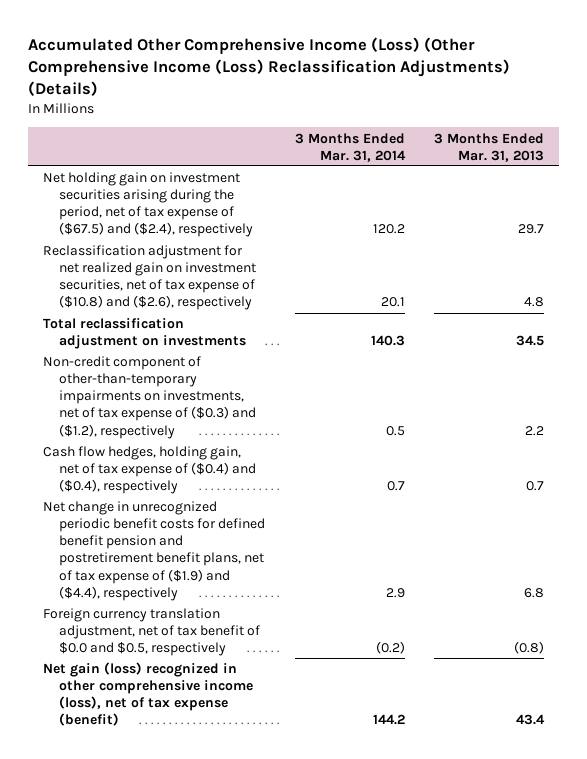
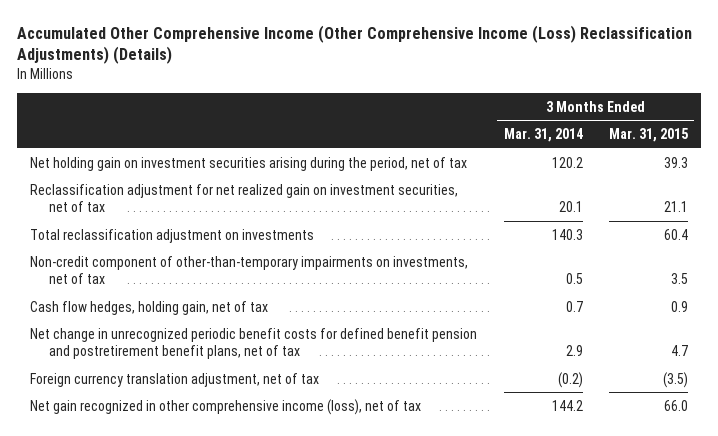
- Accumulated Other Comprehensive Income (Loss) (Other Comprehensive Income (Loss) Reclassification Adjustments) (Details)
+ Accumulated Other Comprehensive Income (Other Comprehensive Income (Loss) Reclassification Adjustments) (Details)
- | 3 Months Ended Mar. 31, 2014 | 3 Months Ended Mar. 31, 2013
+ | 3 Months Ended Mar. 31, 2014 | 3 Months Ended Mar. 31, 2015
- Net holding gain on investment securities arising during the period, net of tax expense of ($67.5) and ($2.4), respectively | 120.2 | 29.7
- Reclassification adjustment for net realized gain on investment securities, net of tax expense of ($10.8) and ($2.6), respectively | 20.1 | 4.8
+ Net holding gain on investment securities arising during the period, net of tax | 120.2 | 39.3
+ Reclassification adjustment for net realized gain on investment securities, net of tax | 20.1 | 21.1
- Non-credit component of other-than-temporary impairments on investments, net of tax expense of ($0.3) and ($1.2), respectively | 0.5 | 2.2
- Cash flow hedges, holding gain, net of tax expense of ($0.4) and ($0.4), respectively | 0.7 | 0.7
- Net change in unrecognized periodic benefit costs for defined benefit pension and postretirement benefit plans, net of tax expense of ($1.9) and ($4.4), respectively | 2.9 | 6.8
- Foreign currency translation adjustment, net of tax benefit of $0.0 and $0.5, respectively | (0.2) | (0.8)
- Net gain (loss) recognized in other comprehensive income (loss), net of tax expense (benefit) | 144.2 | 43.4
+ Non-credit component of other-than-temporary impairments on investments, net of tax | 0.5 | 3.5
+ Cash flow hedges, holding gain, net of tax | 0.7 | 0.9
+ Net change in unrecognized periodic benefit costs for defined benefit pension and postretirement benefit plans, net of tax | 2.9 | 4.7
+ Foreign currency translation adjustment, net of tax | (0.2) | (3.5)
+ Net gain recognized in other comprehensive income (loss), net of tax | 144.2 | 66.0

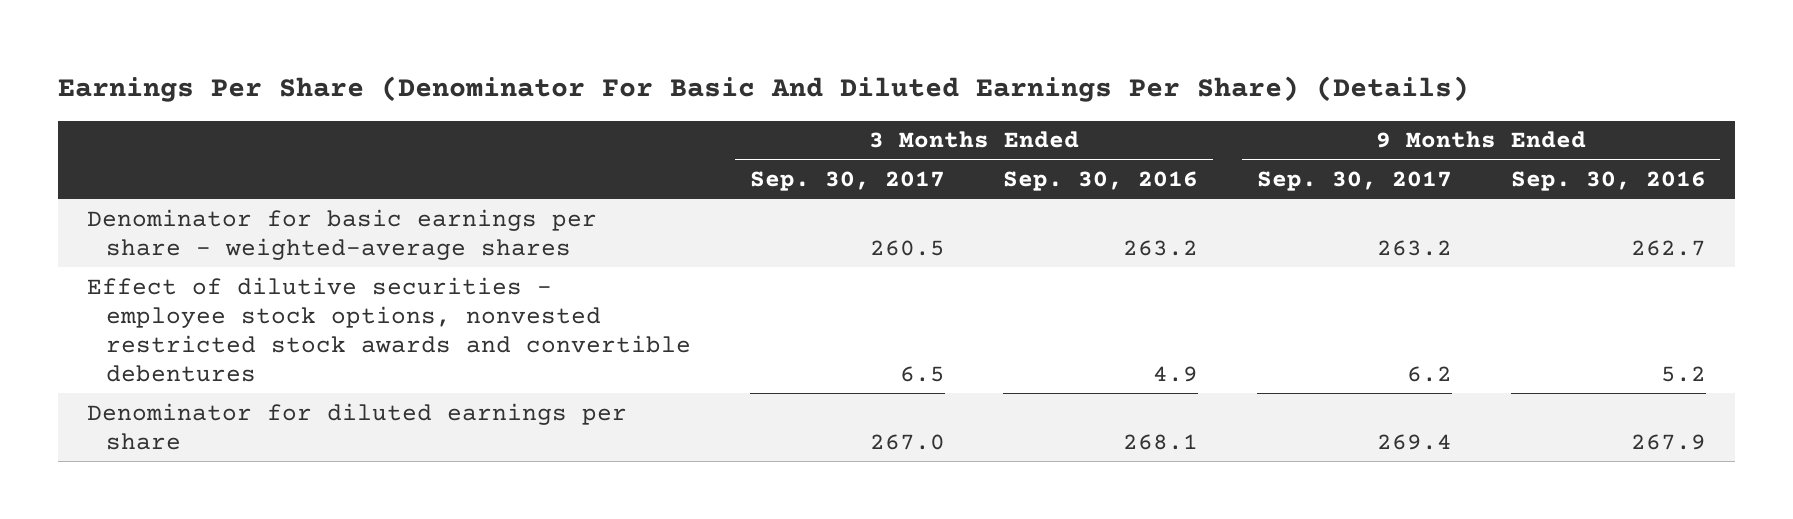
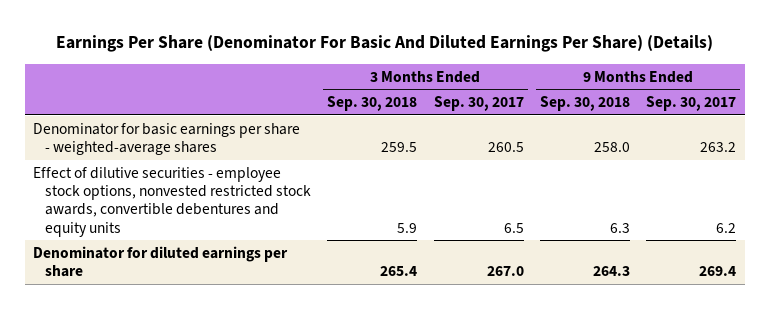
- | 3 Months Ended Sep. 30, 2017 | 3 Months Ended Sep. 30, 2016 | 9 Months Ended Sep. 30, 2017 | 9 Months Ended Sep. 30, 2016
+ | 3 Months Ended Sep. 30, 2018 | 3 Months Ended Sep. 30, 2017 | 9 Months Ended Sep. 30, 2018 | 9 Months Ended Sep. 30, 2017
- Effect of dilutive securities - employee stock options, nonvested restricted stock awards and convertible debentures | 6.5 | 4.9 | 6.2 | 5.2
+ Effect of dilutive securities - employee stock options, nonvested restricted stock awards, convertible debentures and equity units | 5.9 | 6.5 | 6.3 | 6.2

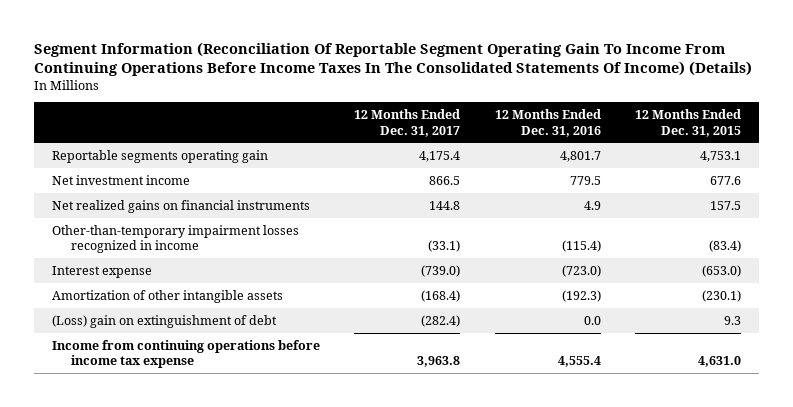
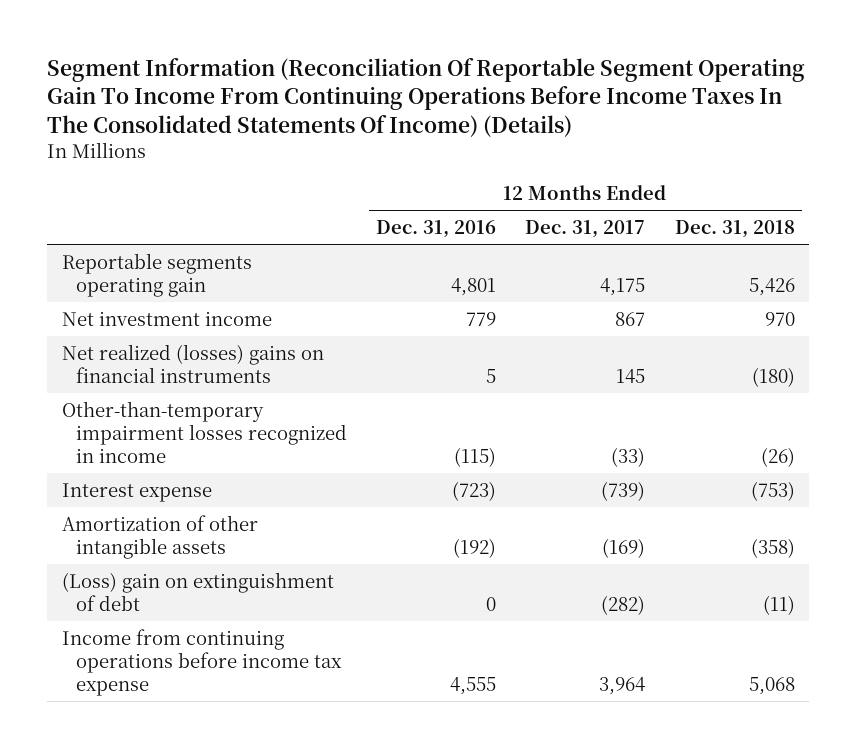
- | 12 Months Ended Dec. 31, 2017 | 12 Months Ended Dec. 31, 2016 | 12 Months Ended Dec. 31, 2015
+ | 12 Months Ended Dec. 31, 2016 | 12 Months Ended Dec. 31, 2017 | 12 Months Ended Dec. 31, 2018
- Reportable segments operating gain | 4,175.4 | 4,801.7 | 4,753.1
- Net investment income | 866.5 | 779.5 | 677.6
- Net realized gains on financial instruments | 144.8 | 4.9 | 157.5
- Other-than-temporary impairment losses recognized in income | (33.1) | (115.4) | (83.4)
- Interest expense | (739.0) | (723.0) | (653.0)
- Amortization of other intangible assets | (168.4) | (192.3) | (230.1)
- (Loss) gain on extinguishment of debt | (282.4) | 0.0 | 9.3
- Income from continuing operations before income tax expense | 3,963.8 | 4,555.4 | 4,631.0
+ Reportable segments operating gain | 4,801 | 4,175 | 5,426
+ Net investment income | 779 | 867 | 970
+ Net realized (losses) gains on financial instruments | 5 | 145 | (180)
+ Other-than-temporary impairment losses recognized in income | (115) | (33) | (26)
+ Interest expense | (723) | (739) | (753)
+ Amortization of other intangible assets | (192) | (169) | (358)
+ (Loss) gain on extinguishment of debt | 0 | (282) | (11)
+ Income from continuing operations before income tax expense | 4,555 | 3,964 | 5,068

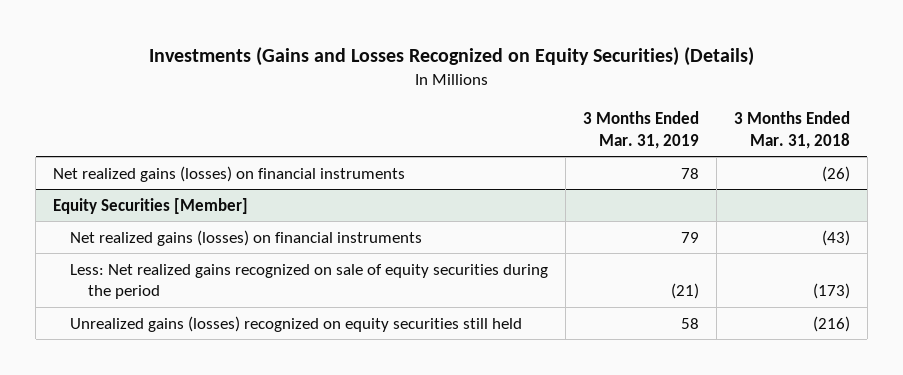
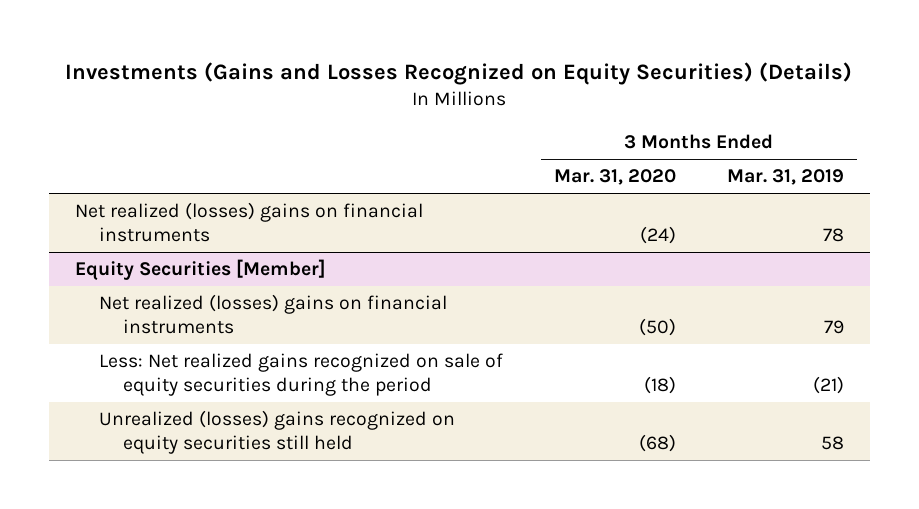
- | 3 Months Ended Mar. 31, 2019 | 3 Months Ended Mar. 31, 2018
+ | 3 Months Ended Mar. 31, 2020 | 3 Months Ended Mar. 31, 2019
- Net realized gains (losses) on financial instruments | 78 | (26)
+ Net realized (losses) gains on financial instruments | (24) | 78
@ Equity Securities [Member]
- Net realized gains (losses) on financial instruments | 79 | (43)
+ Net realized (losses) gains on financial instruments | (50) | 79
- Unrealized gains (losses) recognized on equity securities still held | 58 | (216)
+ Unrealized (losses) gains recognized on equity securities still held | (68) | 58

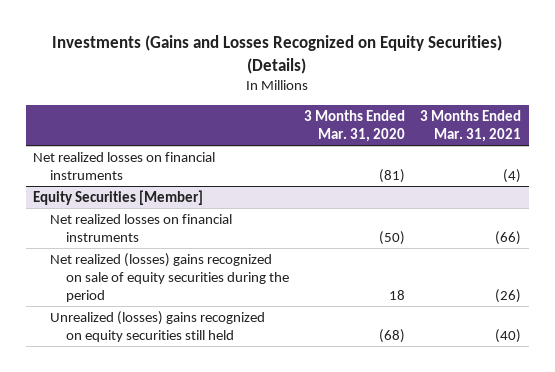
- | 3 Months Ended Mar. 31, 2020 | 3 Months Ended Mar. 31, 2019
+ | 3 Months Ended Mar. 31, 2020 | 3 Months Ended Mar. 31, 2021
- Net realized (losses) gains on financial instruments | (24) | 78
+ Net realized losses on financial instruments | (81) | (4)
@ Equity Securities [Member]
- Net realized (losses) gains on financial instruments | (50) | 79
- Less: Net realized gains recognized on sale of equity securities during the period | (18) | (21)
+ Net realized losses on financial instruments | (50) | (66)
+ Net realized (losses) gains recognized on sale of equity securities during the period | 18 | (26)

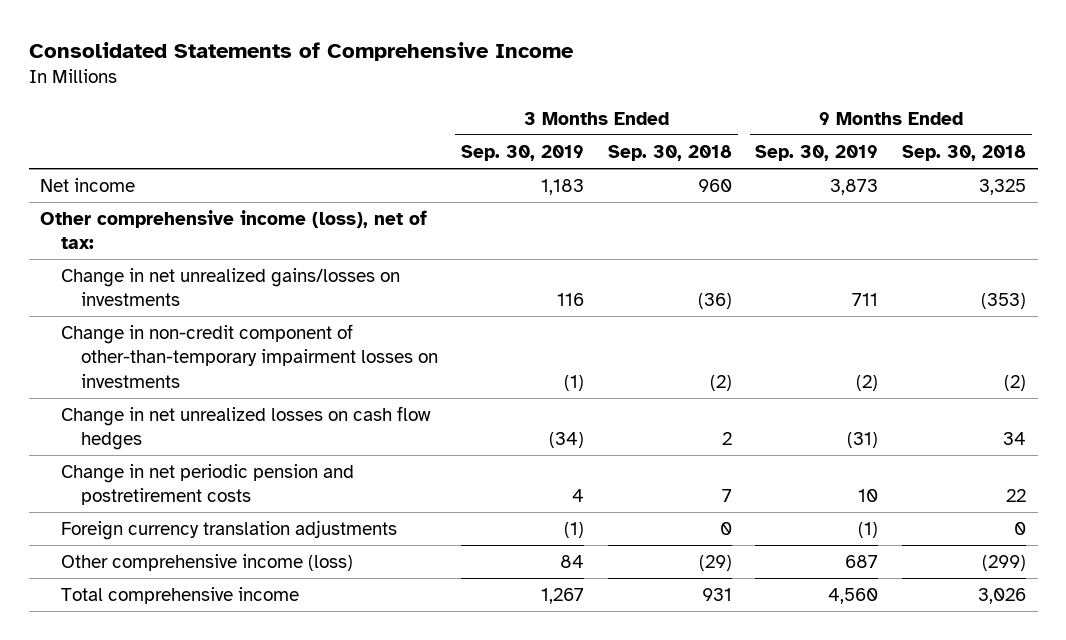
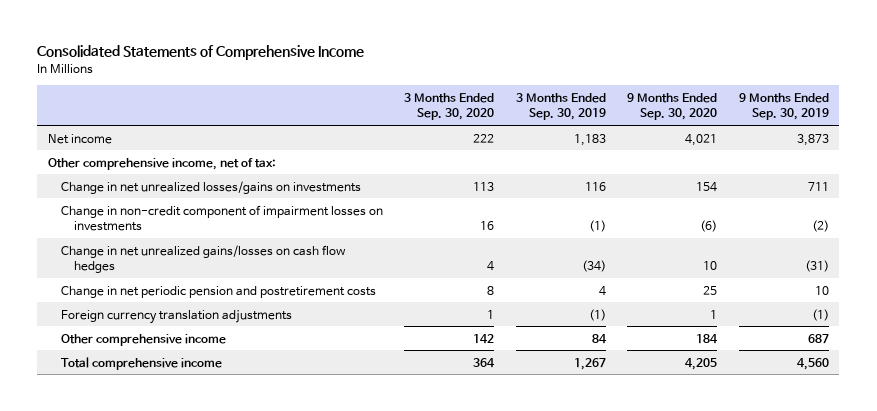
- | 3 Months Ended Sep. 30, 2019 | 3 Months Ended Sep. 30, 2018 | 9 Months Ended Sep. 30, 2019 | 9 Months Ended Sep. 30, 2018
+ | 3 Months Ended Sep. 30, 2020 | 3 Months Ended Sep. 30, 2019 | 9 Months Ended Sep. 30, 2020 | 9 Months Ended Sep. 30, 2019
- Other comprehensive income (loss), net of tax:
- Change in net unrealized gains/losses on investments | 116 | (36) | 711 | (353)
- Change in non-credit component of other-than-temporary impairment losses on investments | (1) | (2) | (2) | (2)
- Change in net unrealized losses on cash flow hedges | (34) | 2 | (31) | 34
+ Other comprehensive income, net of tax:
+ Change in net unrealized losses/gains on investments | 113 | 116 | 154 | 711
+ Change in non-credit component of impairment losses on investments | 16 | (1) | (6) | (2)
+ Change in net unrealized gains/losses on cash flow hedges | 4 | (34) | 10 | (31)
- Other comprehensive income (loss) | 84 | (29) | 687 | (299)
+ Other comprehensive income | 142 | 84 | 184 | 687

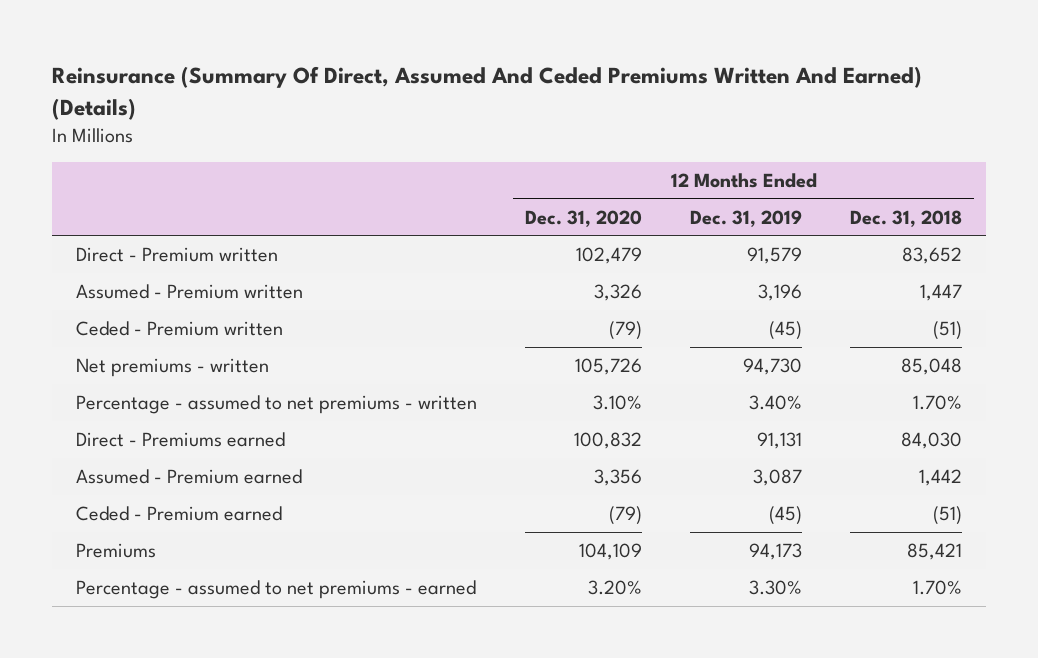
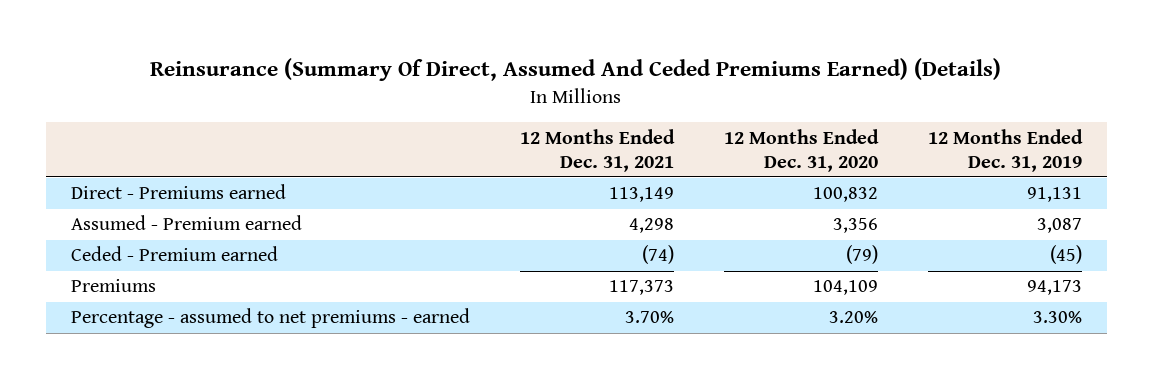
- Reinsurance (Summary Of Direct, Assumed And Ceded Premiums Written And Earned) (Details)
+ Reinsurance (Summary Of Direct, Assumed And Ceded Premiums Earned) (Details)
- | 12 Months Ended Dec. 31, 2020 | 12 Months Ended Dec. 31, 2019 | 12 Months Ended Dec. 31, 2018
+ | 12 Months Ended Dec. 31, 2021 | 12 Months Ended Dec. 31, 2020 | 12 Months Ended Dec. 31, 2019
- Direct - Premium written | 102,479 | 91,579 | 83,652
- Assumed - Premium written | 3,326 | 3,196 | 1,447
- Ceded - Premium written | (79) | (45) | (51)
- Net premiums - written | 105,726 | 94,730 | 85,048
- Percentage - assumed to net premiums - written | 3.10% | 3.40% | 1.70%

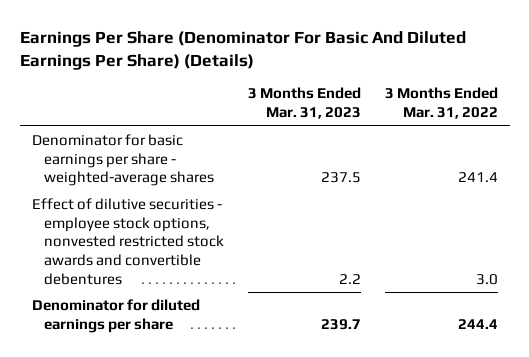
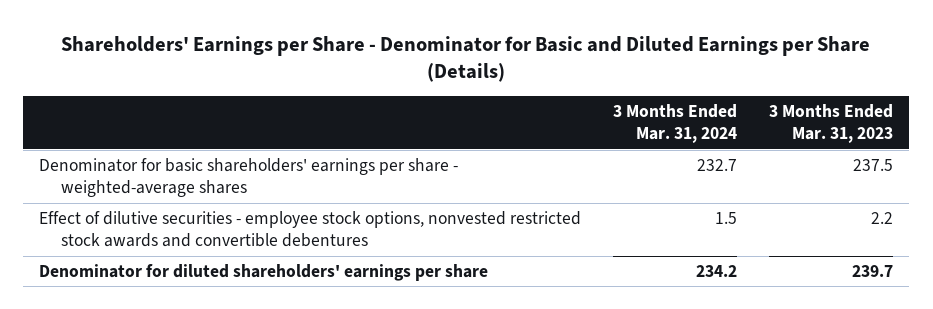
- Earnings Per Share (Denominator For Basic And Diluted Earnings Per Share) (Details)
+ Shareholders' Earnings per Share - Denominator for Basic and Diluted Earnings per Share (Details)
- | 3 Months Ended Mar. 31, 2023 | 3 Months Ended Mar. 31, 2022
+ | 3 Months Ended Mar. 31, 2024 | 3 Months Ended Mar. 31, 2023
- Denominator for basic earnings per share - weighted-average shares | 237.5 | 241.4
+ Denominator for basic shareholders' earnings per share - weighted-average shares | 232.7 | 237.5
- Denominator for diluted earnings per share | 239.7 | 244.4
+ Denominator for diluted shareholders' earnings per share | 234.2 | 239.7

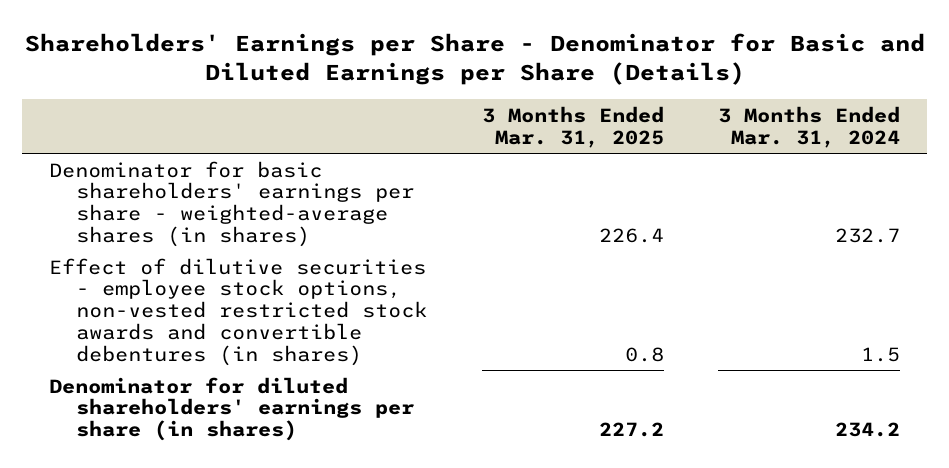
- | 3 Months Ended Mar. 31, 2024 | 3 Months Ended Mar. 31, 2023
+ | 3 Months Ended Mar. 31, 2025 | 3 Months Ended Mar. 31, 2024
- Denominator for basic shareholders' earnings per share - weighted-average shares | 232.7 | 237.5
- Effect of dilutive securities - employee stock options, nonvested restricted stock awards and convertible debentures | 1.5 | 2.2
- Denominator for diluted shareholders' earnings per share | 234.2 | 239.7
+ Denominator for basic shareholders' earnings per share - weighted-average shares (in shares) | 226.4 | 232.7
+ Effect of dilutive securities - employee stock options, non-vested restricted stock awards and convertible debentures (in shares) | 0.8 | 1.5
+ Denominator for diluted shareholders' earnings per share (in shares) | 227.2 | 234.2

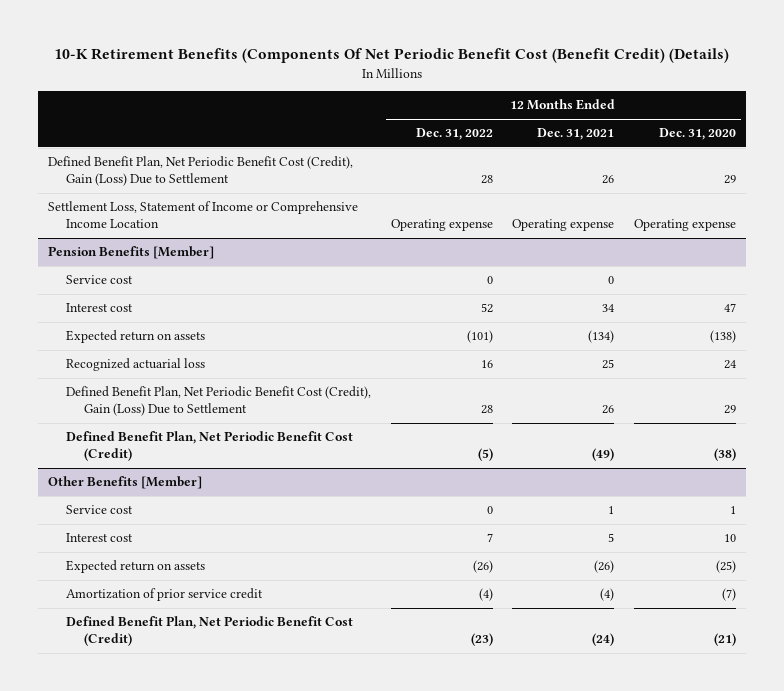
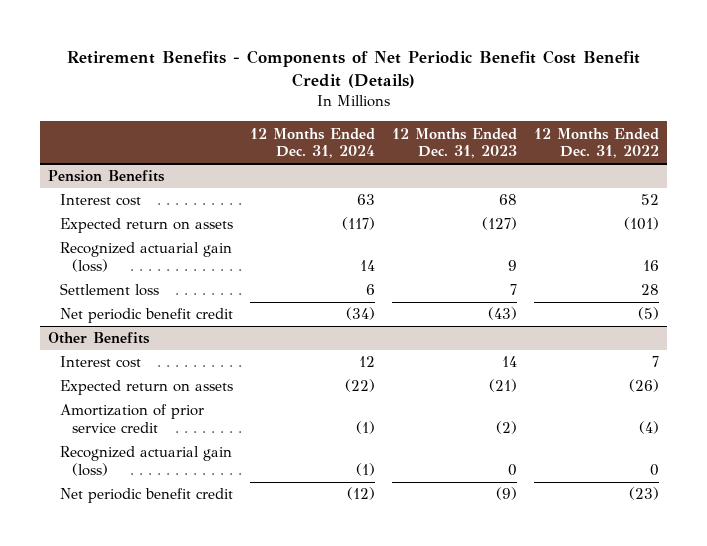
- 10-K Retirement Benefits (Components Of Net Periodic Benefit Cost (Benefit Credit) (Details)
+ Retirement Benefits - Components of Net Periodic Benefit Cost Benefit Credit (Details)
- | 12 Months Ended Dec. 31, 2022 | 12 Months Ended Dec. 31, 2021 | 12 Months Ended Dec. 31, 2020
+ | 12 Months Ended Dec. 31, 2024 | 12 Months Ended Dec. 31, 2023 | 12 Months Ended Dec. 31, 2022
- Defined Benefit Plan, Net Periodic Benefit Cost (Credit), Gain (Loss) Due to Settlement | 28 | 26 | 29
- Settlement Loss, Statement of Income or Comprehensive Income Location | Operating expense | Operating expense | Operating expense
- Pension Benefits [Member]
- Service cost | 0 | 0 |
+ Pension Benefits
- Recognized actuarial loss | 16 | 25 | 24
- Defined Benefit Plan, Net Periodic Benefit Cost (Credit), Gain (Loss) Due to Settlement | 28 | 26 | 29
- Defined Benefit Plan, Net Periodic Benefit Cost (Credit) | (5) | (49) | (38)
- Other Benefits [Member]
- Service cost | 0 | 1 | 1
+ Recognized actuarial gain (loss) | 14 | 9 | 16
+ Settlement loss | 6 | 7 | 28
+ Net periodic benefit credit | (34) | (43) | (5)
+ Other Benefits
- Defined Benefit Plan, Net Periodic Benefit Cost (Credit) | (23) | (24) | (21)
+ Recognized actuarial gain (loss) | (1) | 0 | 0
+ Net periodic benefit credit | (12) | (9) | (23)

